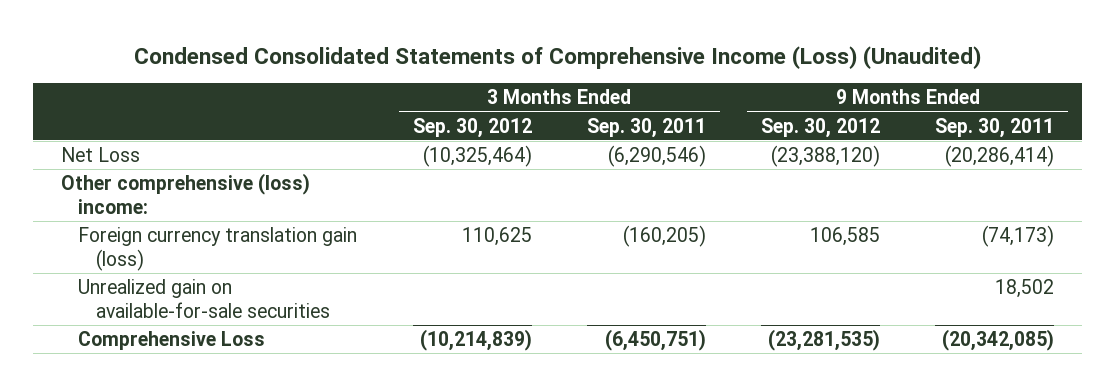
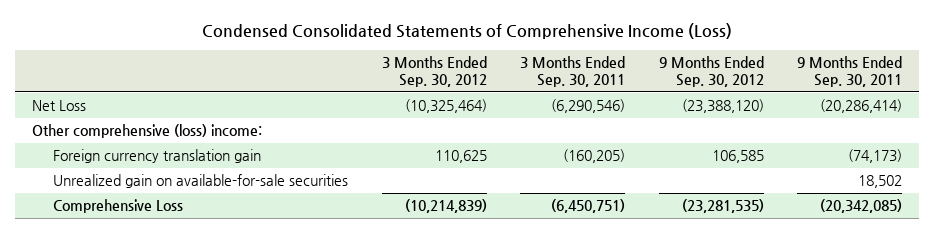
- Condensed Consolidated Statements of Comprehensive Income (Loss) (Unaudited)
+ Condensed Consolidated Statements of Comprehensive Income (Loss)
- Foreign currency translation gain (loss) | 110,625 | (160,205) | 106,585 | (74,173)
+ Foreign currency translation gain | 110,625 | (160,205) | 106,585 | (74,173)

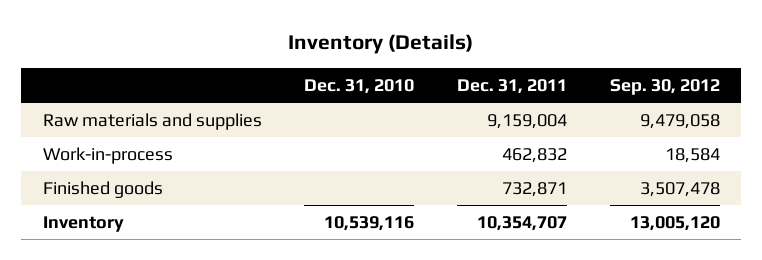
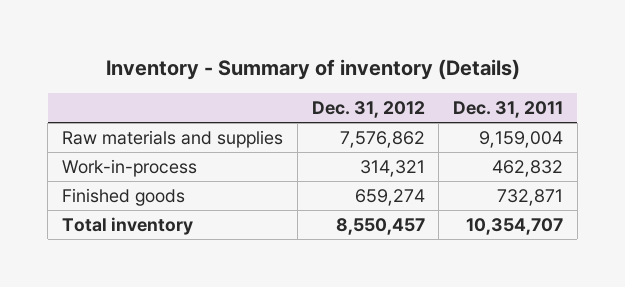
- Inventory (Details)
+ Inventory - Summary of inventory (Details)
- | Dec. 31, 2010 | Dec. 31, 2011 | Sep. 30, 2012
+ | Dec. 31, 2012 | Dec. 31, 2011
- Inventory | 10,539,116 | 10,354,707 | 13,005,120
+ Total inventory | 8,550,457 | 10,354,707

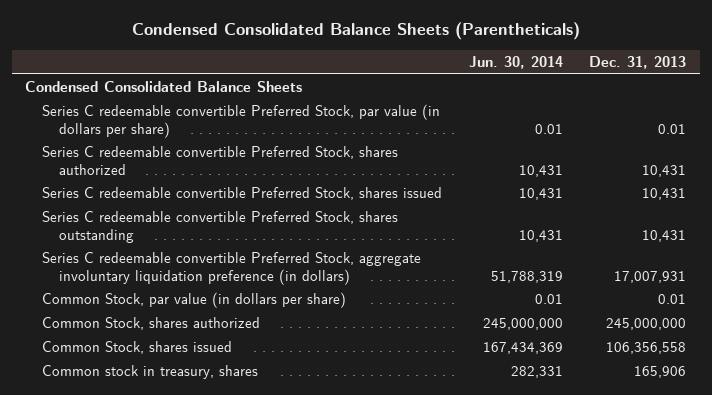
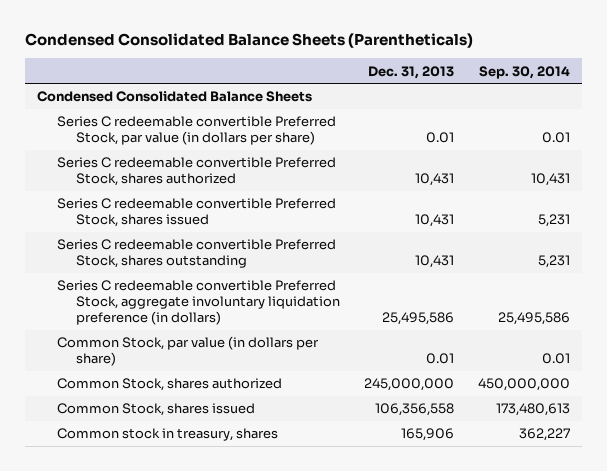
- | Jun. 30, 2014 | Dec. 31, 2013
+ | Dec. 31, 2013 | Sep. 30, 2014
- Series C redeemable convertible Preferred Stock, aggregate involuntary liquidation preference (in dollars) | 51,788,319 | 17,007,931
+ Series C redeemable convertible Preferred Stock, aggregate involuntary liquidation preference (in dollars) | 25,495,586 | 25,495,586

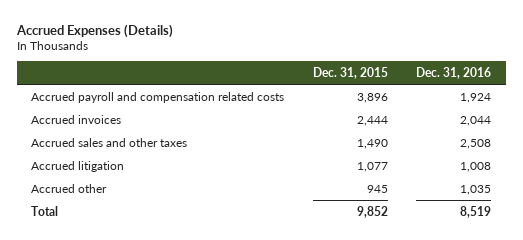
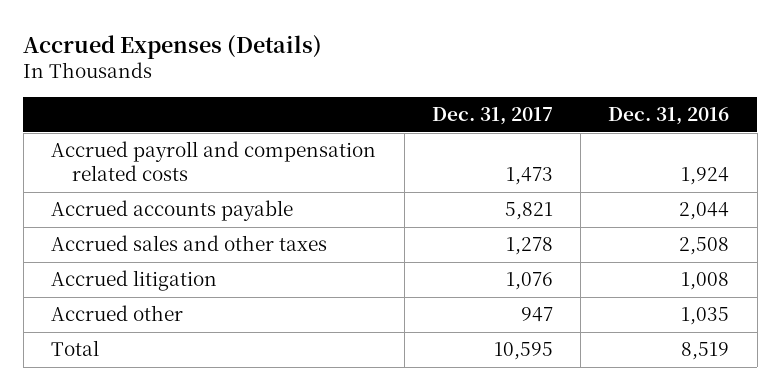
- | Dec. 31, 2015 | Dec. 31, 2016
+ | Dec. 31, 2017 | Dec. 31, 2016
- Accrued invoices | 2,444 | 2,044
+ Accrued accounts payable | 5,821 | 2,044

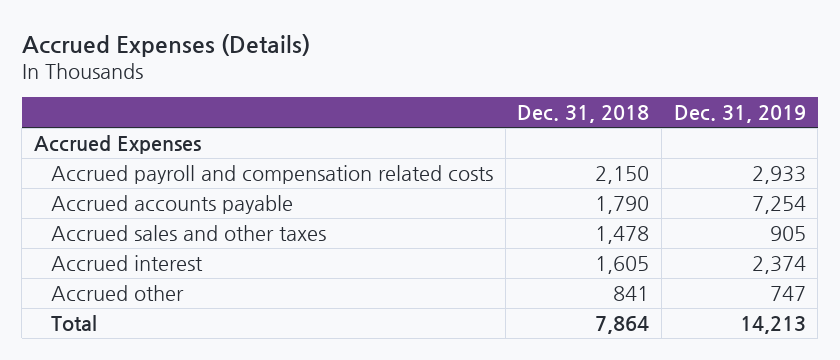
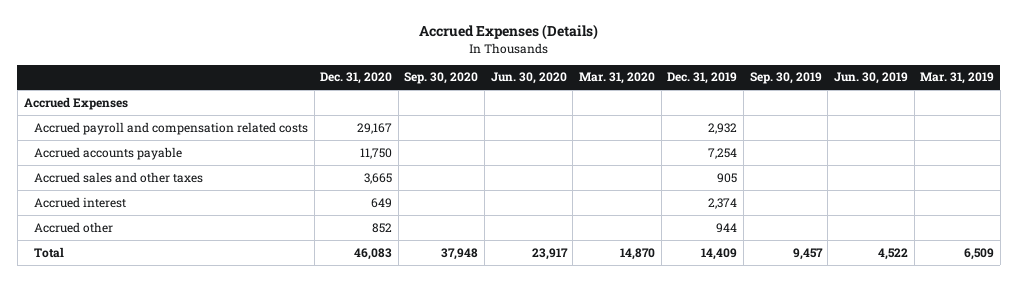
- | Dec. 31, 2018 | Dec. 31, 2019
+ | Dec. 31, 2020 | Sep. 30, 2020 | Jun. 30, 2020 | Mar. 31, 2020 | Dec. 31, 2019 | Sep. 30, 2019 | Jun. 30, 2019 | Mar. 31, 2019
- Accrued payroll and compensation related costs | 2,150 | 2,933
+ Accrued payroll and compensation related costs | 29,167 | | | | 2,932 | | |
- Accrued other | 841 | 747
- Total | 7,864 | 14,213
+ Accrued other | 852 | | | | 944 | | |
+ Total | 46,083 | 37,948 | 23,917 | 14,870 | 14,409 | 9,457 | 4,522 | 6,509

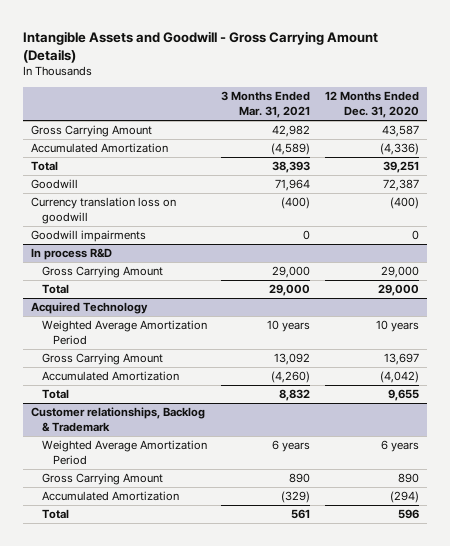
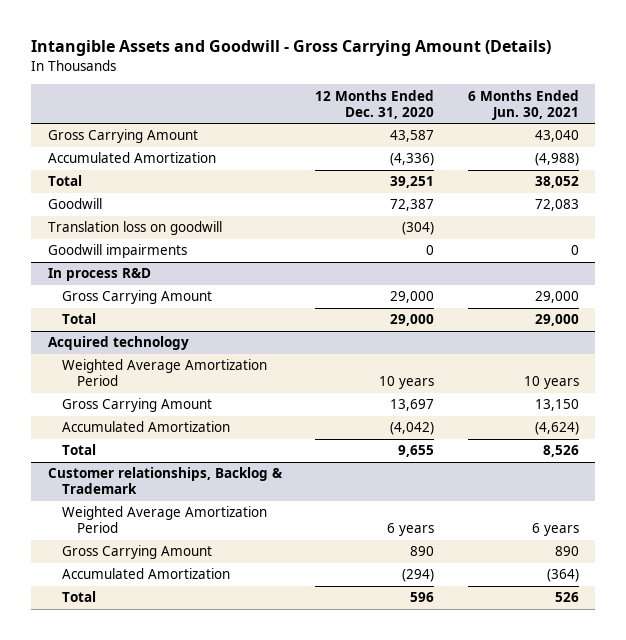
- | 3 Months Ended Mar. 31, 2021 | 12 Months Ended Dec. 31, 2020
+ | 12 Months Ended Dec. 31, 2020 | 6 Months Ended Jun. 30, 2021
- Currency translation loss on goodwill | (400) | (400)
+ Translation loss on goodwill | (304) |
- Acquired Technology
+ Acquired technology

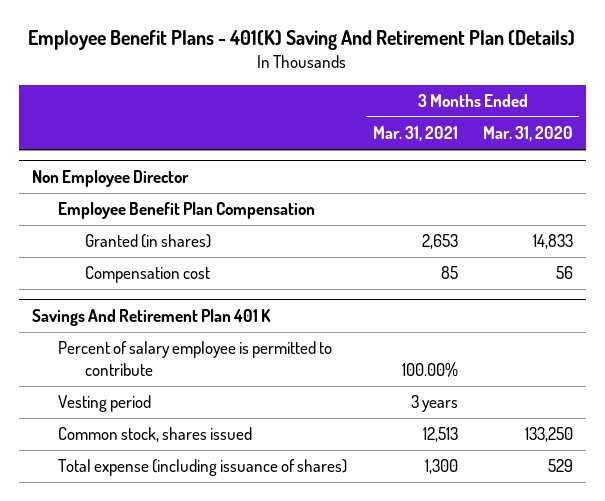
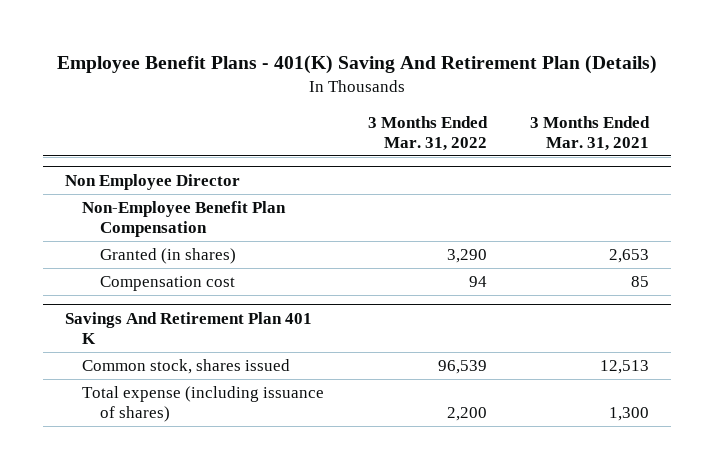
- | 3 Months Ended Mar. 31, 2021 | 3 Months Ended Mar. 31, 2020
+ | 3 Months Ended Mar. 31, 2022 | 3 Months Ended Mar. 31, 2021
@ Non Employee Director
- Employee Benefit Plan Compensation
+ Non-Employee Benefit Plan Compensation
@ Savings And Retirement Plan 401 K
- Percent of salary employee is permitted to contribute | 100.00% |
- Vesting period | 3 years |

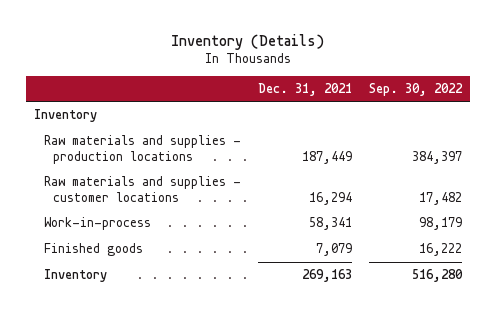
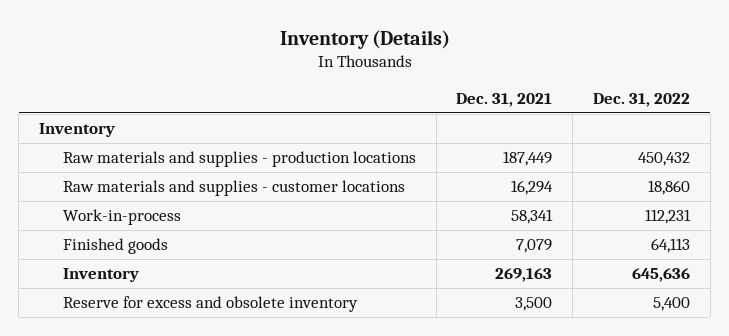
- | Dec. 31, 2021 | Sep. 30, 2022
+ | Dec. 31, 2021 | Dec. 31, 2022
+ Reserve for excess and obsolete inventory | 3,500 | 5,400

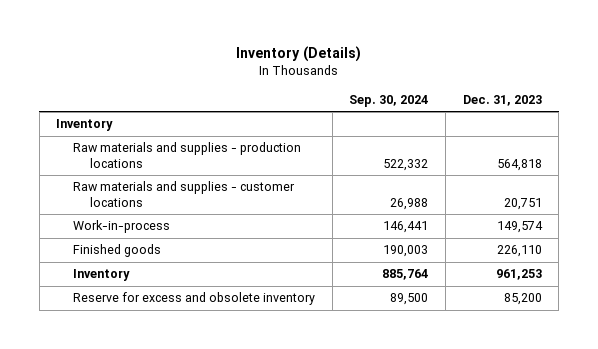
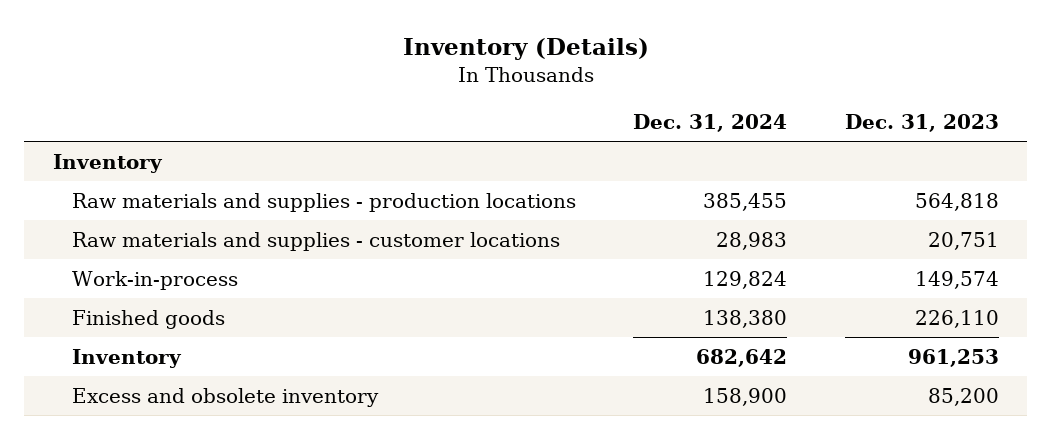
- | Sep. 30, 2024 | Dec. 31, 2023
+ | Dec. 31, 2024 | Dec. 31, 2023
- Reserve for excess and obsolete inventory | 89,500 | 85,200
+ Excess and obsolete inventory | 158,900 | 85,200

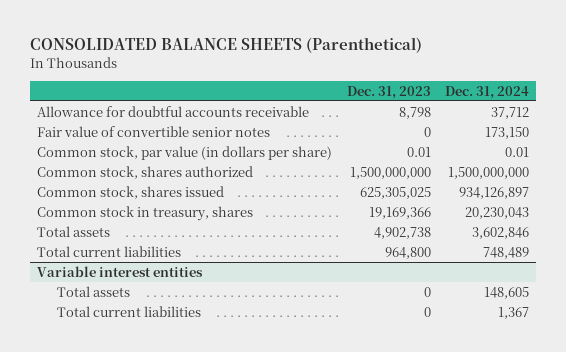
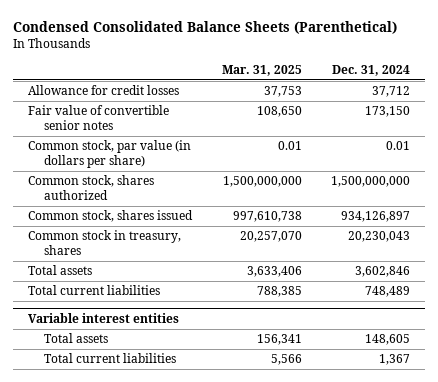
- CONSOLIDATED BALANCE SHEETS (Parenthetical)
+ Condensed Consolidated Balance Sheets (Parenthetical)
- | Dec. 31, 2023 | Dec. 31, 2024
+ | Mar. 31, 2025 | Dec. 31, 2024
- Allowance for doubtful accounts receivable | 8,798 | 37,712
+ Allowance for credit losses | 37,753 | 37,712

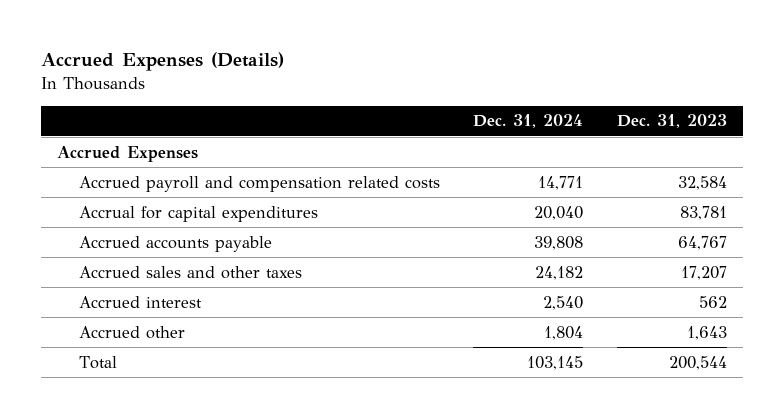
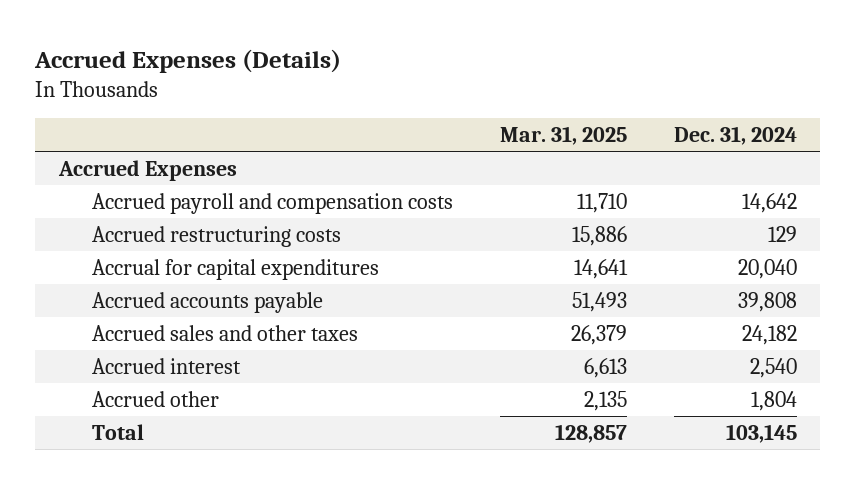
- | Dec. 31, 2024 | Dec. 31, 2023
+ | Mar. 31, 2025 | Dec. 31, 2024
- Accrued payroll and compensation related costs | 14,771 | 32,584
+ Accrued payroll and compensation costs | 11,710 | 14,642
+ Accrued restructuring costs | 15,886 | 129

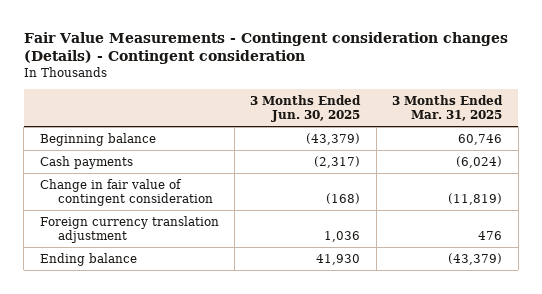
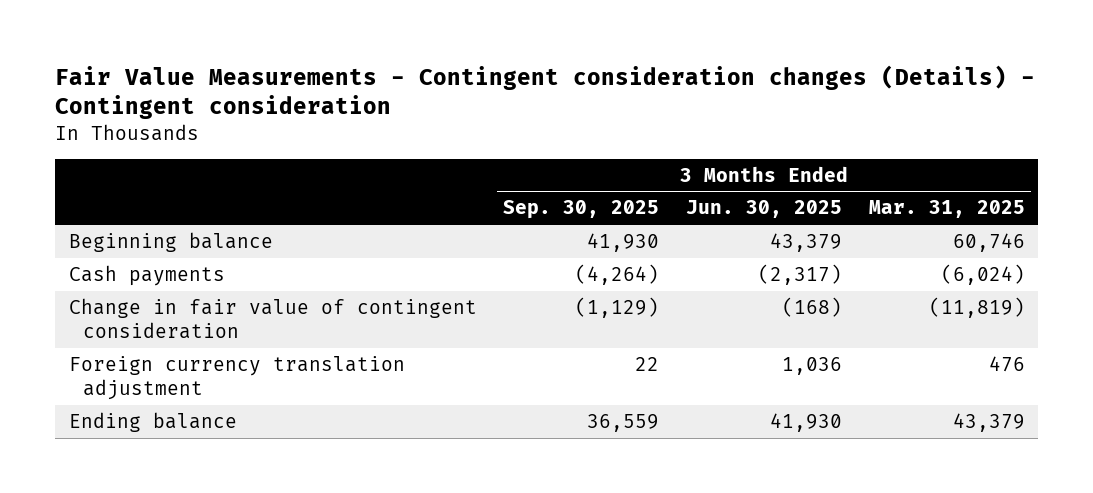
- | 3 Months Ended Jun. 30, 2025 | 3 Months Ended Mar. 31, 2025
+ | 3 Months Ended Sep. 30, 2025 | 3 Months Ended Jun. 30, 2025 | 3 Months Ended Mar. 31, 2025
- Beginning balance | (43,379) | 60,746
+ Beginning balance | 41,930 | 43,379 | 60,746
- Ending balance | 41,930 | (43,379)
+ Ending balance | 36,559 | 41,930 | 43,379

